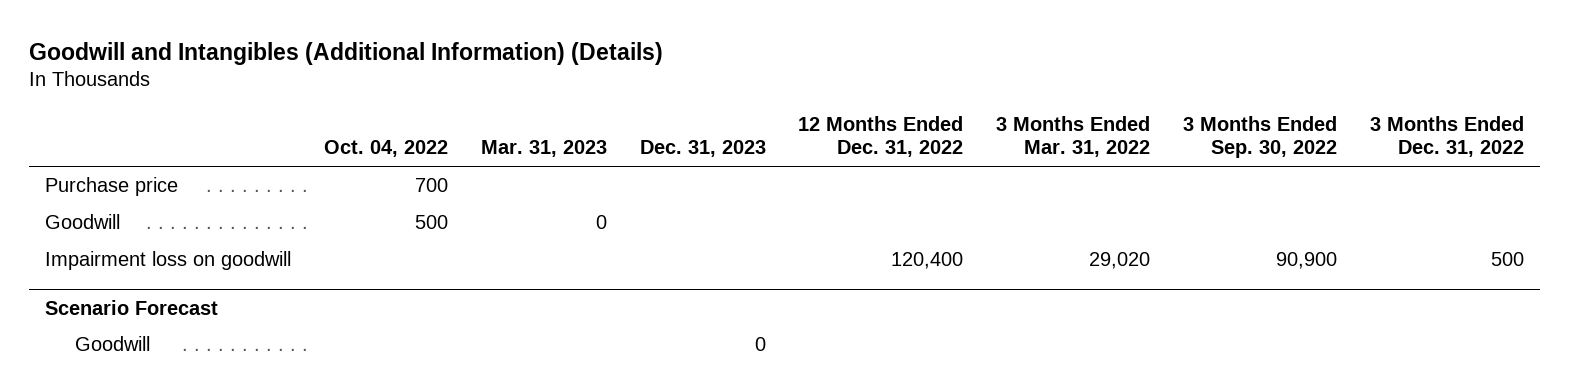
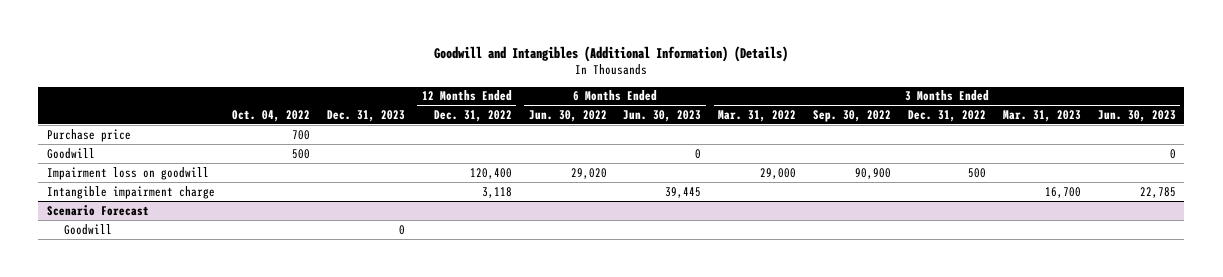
- | Oct. 04, 2022 | Mar. 31, 2023 | Dec. 31, 2023 | 12 Months Ended Dec. 31, 2022 | 3 Months Ended Mar. 31, 2022 | 3 Months Ended Sep. 30, 2022 | 3 Months Ended Dec. 31, 2022
+ | Oct. 04, 2022 | Dec. 31, 2023 | 12 Months Ended Dec. 31, 2022 | 6 Months Ended Jun. 30, 2022 | 6 Months Ended Jun. 30, 2023 | 3 Months Ended Mar. 31, 2022 | 3 Months Ended Sep. 30, 2022 | 3 Months Ended Dec. 31, 2022 | 3 Months Ended Mar. 31, 2023 | 3 Months Ended Jun. 30, 2023
- Impairment loss on goodwill | | | | 120,400 | 29,020 | 90,900 | 500
+ Impairment loss on goodwill | | | 120,400 | 29,020 | | 29,000 | 90,900 | 500 | |
+ Intangible impairment charge | | | 3,118 | | 39,445 | | | | 16,700 | 22,785

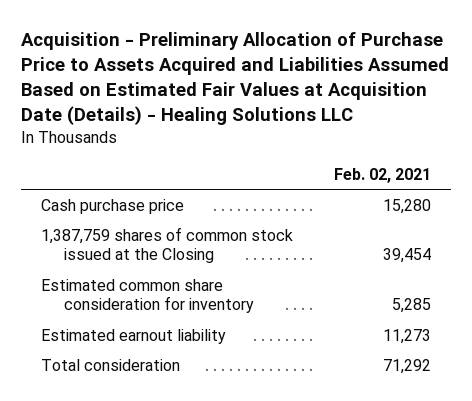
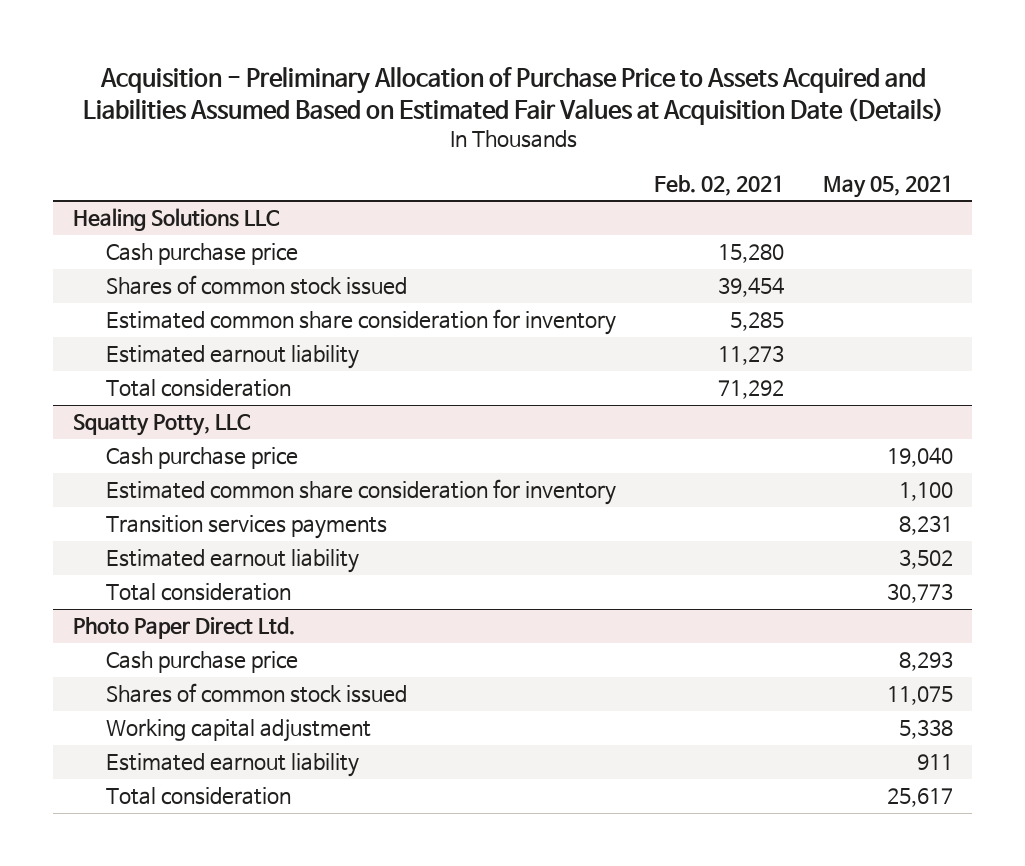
- Acquisition - Preliminary Allocation of Purchase Price to Assets Acquired and Liabilities Assumed Based on Estimated Fair Values at Acquisition Date (Details) - Healing Solutions LLC
+ Acquisition - Preliminary Allocation of Purchase Price to Assets Acquired and Liabilities Assumed Based on Estimated Fair Values at Acquisition Date (Details)
- | Feb. 02, 2021
+ | Feb. 02, 2021 | May 05, 2021
+ Healing Solutions LLC
- 1,387,759 shares of common stock issued at the Closing | 39,454
+ Shares of common stock issued | 39,454 |
+ Squatty Potty, LLC
+ Cash purchase price | | 19,040
+ Estimated common share consideration for inventory | | 1,100
+ Transition services payments | | 8,231
+ Estimated earnout liability | | 3,502
+ Total consideration | | 30,773
+ Photo Paper Direct Ltd.
+ Cash purchase price | | 8,293
+ Shares of common stock issued | | 11,075
+ Working capital adjustment | | 5,338
+ Estimated earnout liability | | 911
+ Total consideration | | 25,617

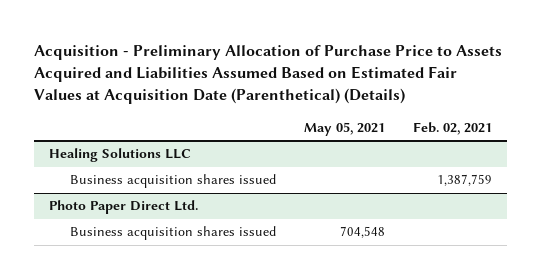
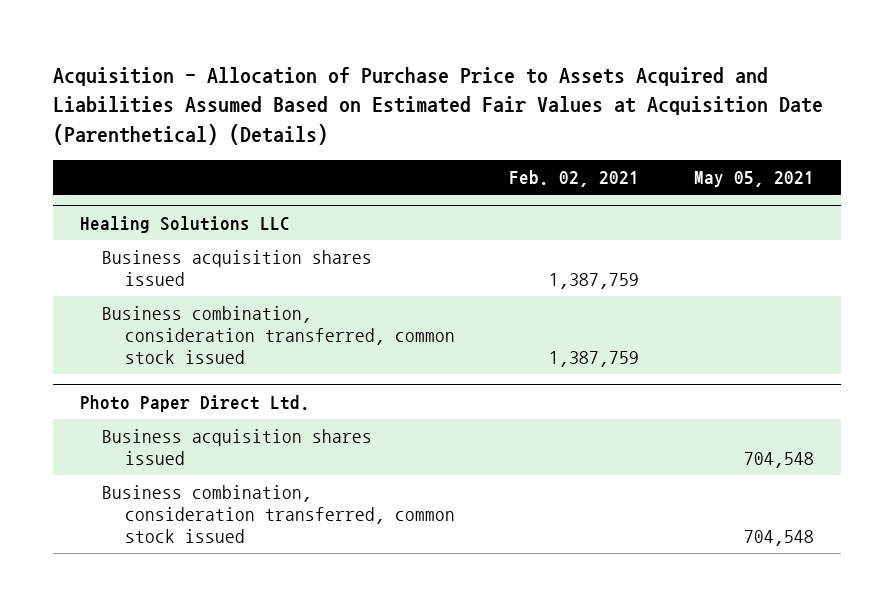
- Acquisition - Preliminary Allocation of Purchase Price to Assets Acquired and Liabilities Assumed Based on Estimated Fair Values at Acquisition Date (Parenthetical) (Details)
+ Acquisition - Allocation of Purchase Price to Assets Acquired and Liabilities Assumed Based on Estimated Fair Values at Acquisition Date (Parenthetical) (Details)
- | May 05, 2021 | Feb. 02, 2021
+ | Feb. 02, 2021 | May 05, 2021
@ Healing Solutions LLC
+ Business combination, consideration transferred, common stock issued | 1,387,759 |
@ Photo Paper Direct Ltd.
+ Business combination, consideration transferred, common stock issued | | 704,548

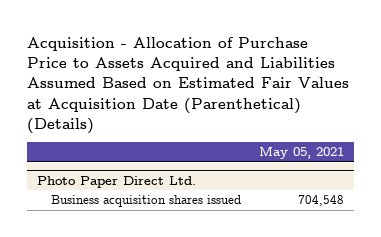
- | Feb. 02, 2021 | May 05, 2021
+ | May 05, 2021
- Healing Solutions LLC
- Business acquisition shares issued | 1,387,759 |
- Business combination, consideration transferred, common stock issued | 1,387,759 |
@ Photo Paper Direct Ltd.
- Business combination, consideration transferred, common stock issued | | 704,548

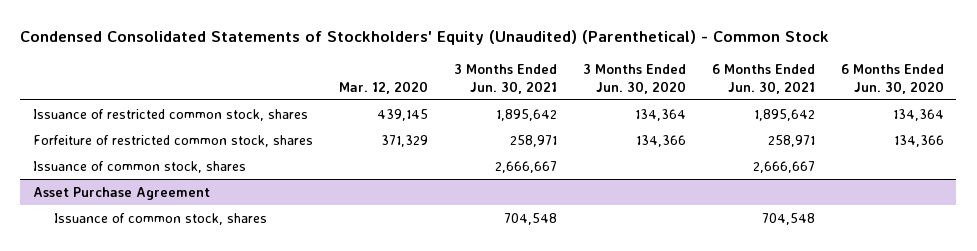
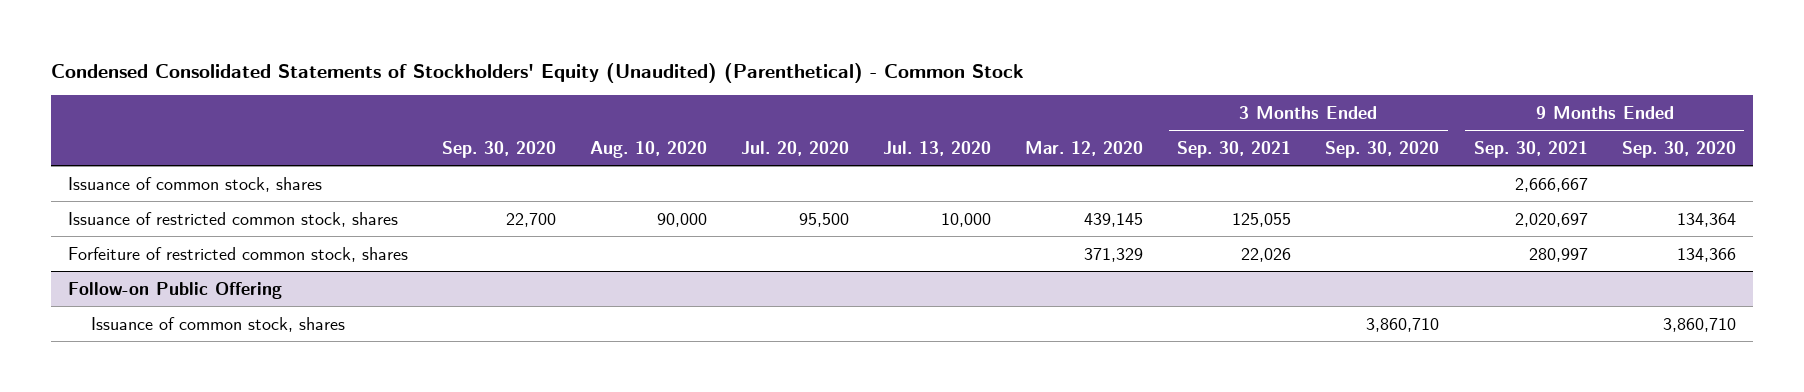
- | Mar. 12, 2020 | 3 Months Ended Jun. 30, 2021 | 3 Months Ended Jun. 30, 2020 | 6 Months Ended Jun. 30, 2021 | 6 Months Ended Jun. 30, 2020
+ | Sep. 30, 2020 | Aug. 10, 2020 | Jul. 20, 2020 | Jul. 13, 2020 | Mar. 12, 2020 | 3 Months Ended Sep. 30, 2021 | 3 Months Ended Sep. 30, 2020 | 9 Months Ended Sep. 30, 2021 | 9 Months Ended Sep. 30, 2020
moved up: Issuance of common stock, shares | | | | | | | | 2,666,667 |
- Asset Purchase Agreement
+ Follow-on Public Offering

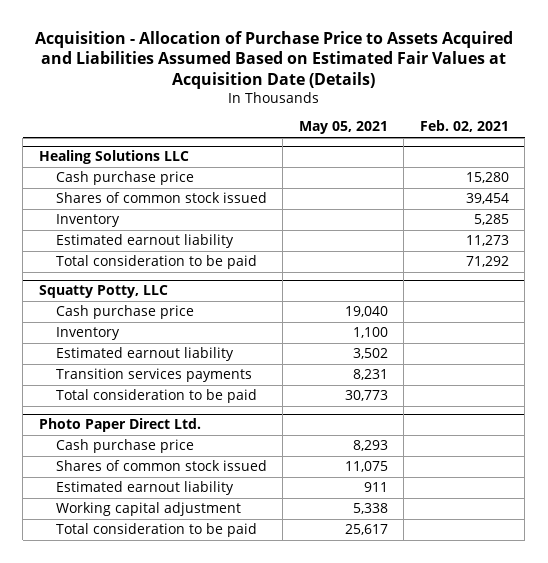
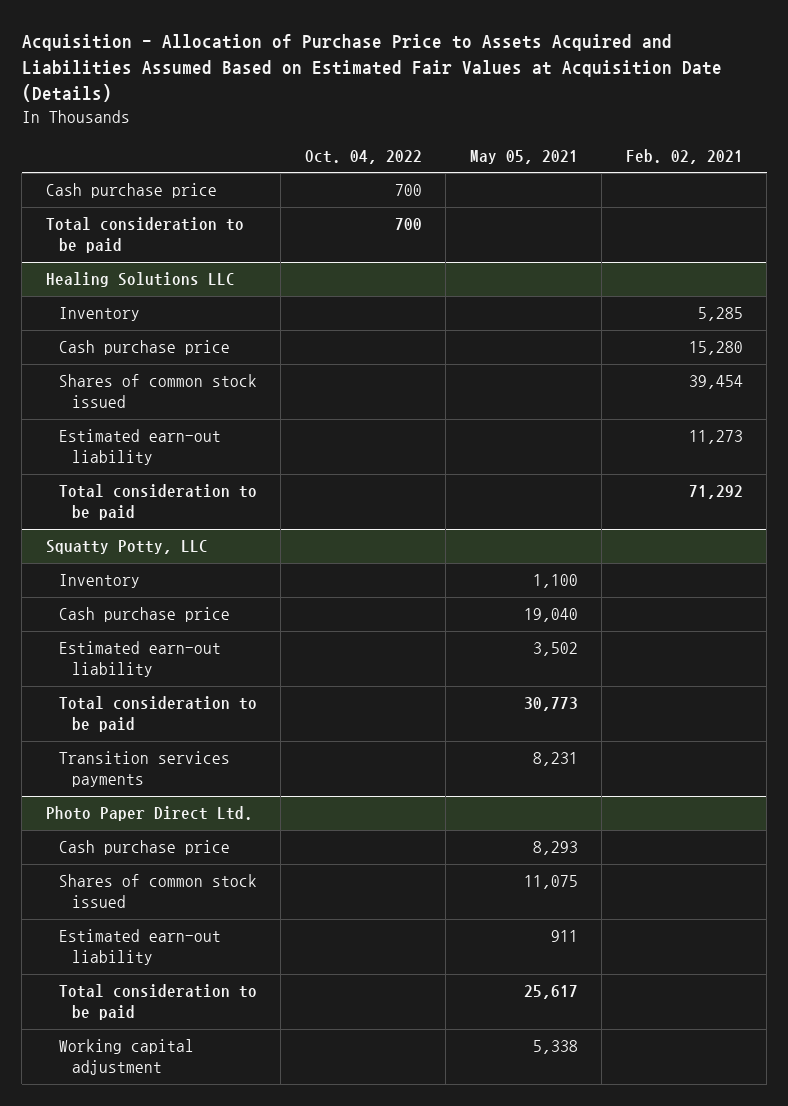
- | May 05, 2021 | Feb. 02, 2021
+ | Oct. 04, 2022 | May 05, 2021 | Feb. 02, 2021
+ Cash purchase price | 700 | |
+ Total consideration to be paid | 700 | |
@ Healing Solutions LLC
moved up: Inventory | | | 5,285
- Estimated earnout liability | | 11,273
+ Estimated earn-out liability | | | 11,273
@ Squatty Potty, LLC
- Estimated earnout liability | 3,502 |
moved down: Cash purchase price | | 19,040 |
+ Estimated earn-out liability | | 3,502 |
moved down: Transition services payments | | 8,231 |
@ Photo Paper Direct Ltd.
- Estimated earnout liability | 911 |
+ Estimated earn-out liability | | 911 |
moved down: Working capital adjustment | | 5,338 |

